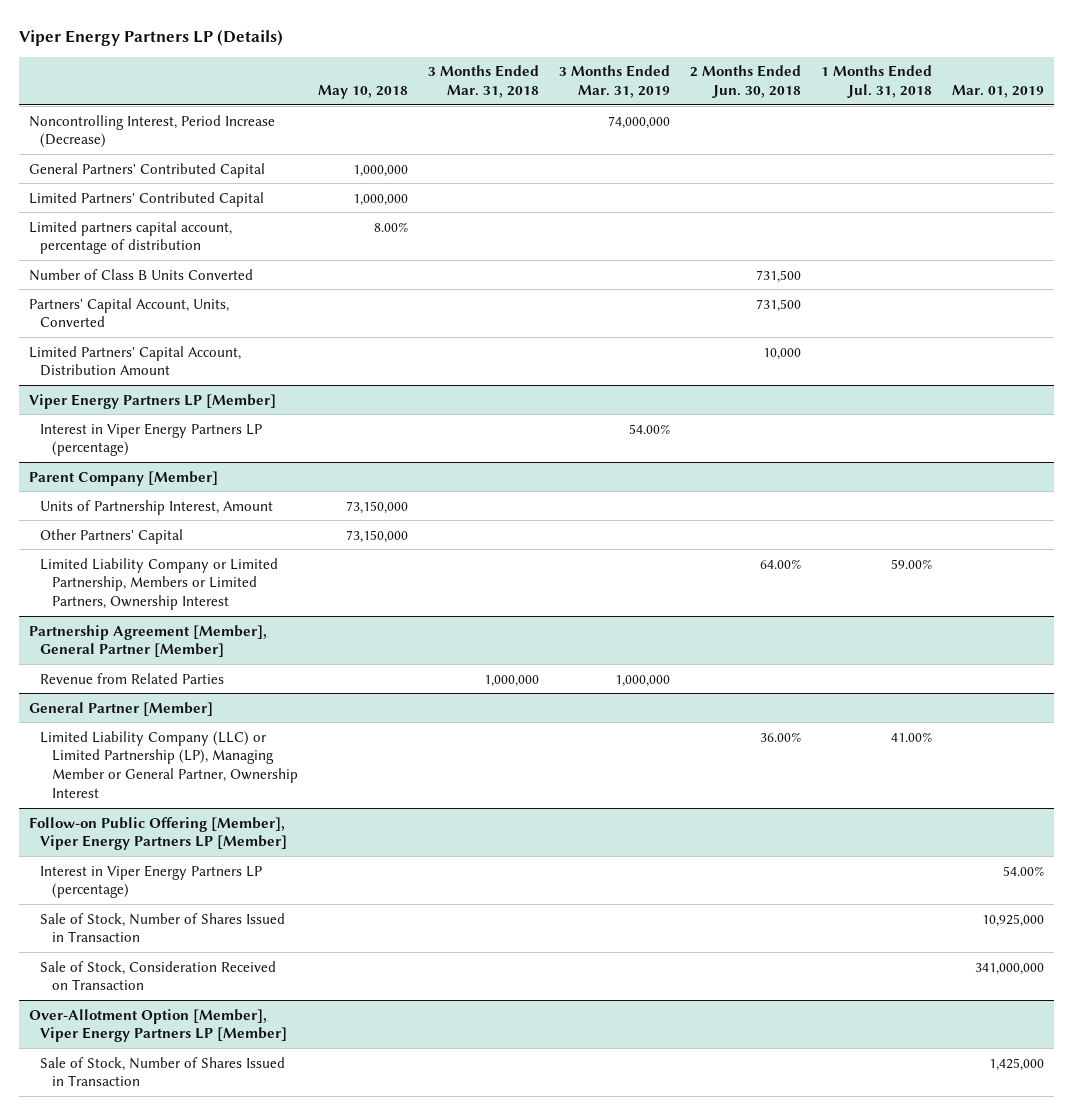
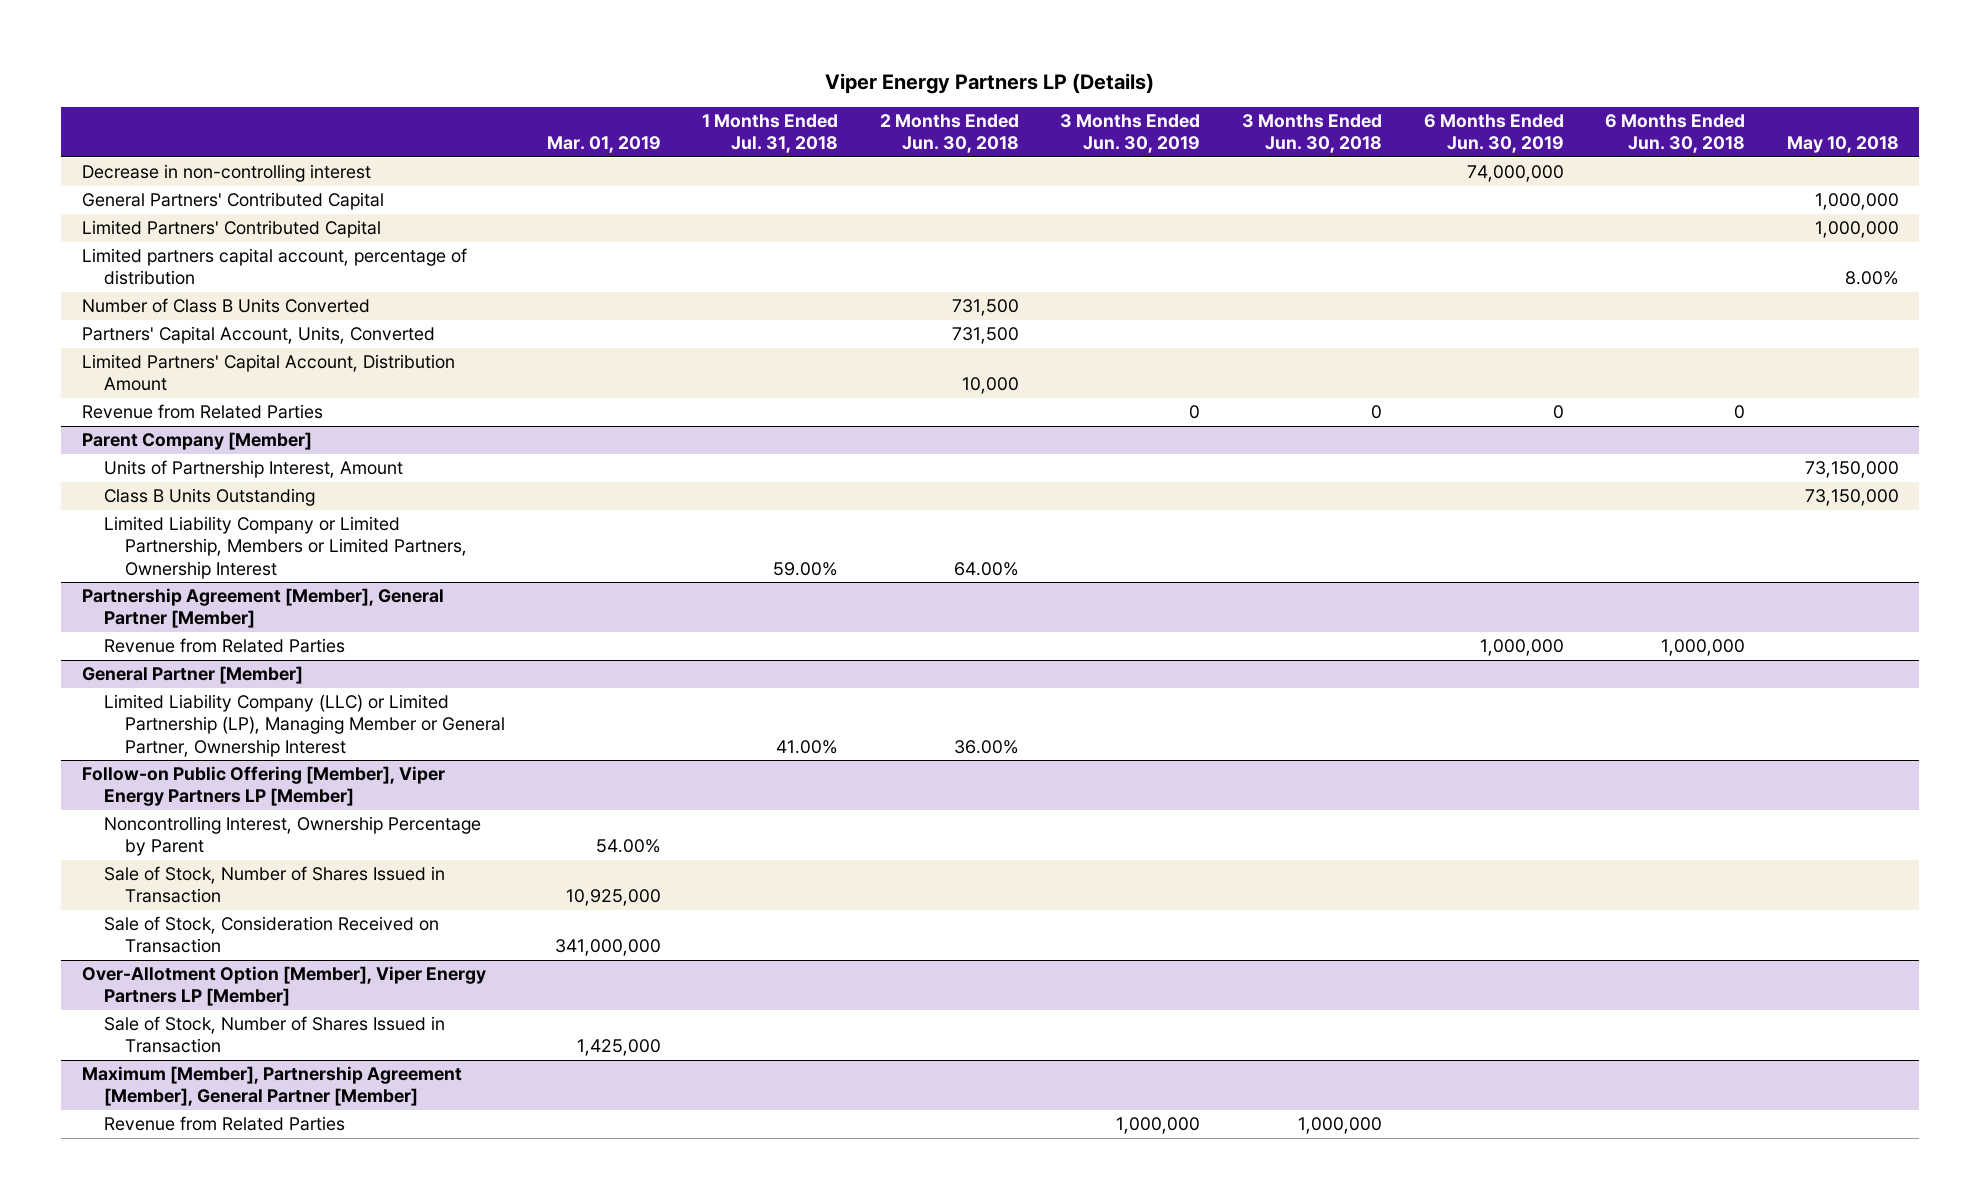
- | May 10, 2018 | 3 Months Ended Mar. 31, 2018 | 3 Months Ended Mar. 31, 2019 | 2 Months Ended Jun. 30, 2018 | 1 Months Ended Jul. 31, 2018 | Mar. 01, 2019
+ | Mar. 01, 2019 | 1 Months Ended Jul. 31, 2018 | 2 Months Ended Jun. 30, 2018 | 3 Months Ended Jun. 30, 2019 | 3 Months Ended Jun. 30, 2018 | 6 Months Ended Jun. 30, 2019 | 6 Months Ended Jun. 30, 2018 | May 10, 2018
- Noncontrolling Interest, Period Increase (Decrease) | | | 74,000,000 | | |
+ Decrease in non-controlling interest | | | | | | 74,000,000 | |
- Viper Energy Partners LP [Member]
- Interest in Viper Energy Partners LP (percentage) | | | 54.00% | | |
+ Revenue from Related Parties | | | | 0 | 0 | 0 | 0 |
@ Parent Company [Member]
- Other Partners' Capital | 73,150,000 | | | | |
+ Class B Units Outstanding | | | | | | | | 73,150,000
@ Follow-on Public Offering [Member], Viper Energy Partners LP [Member]
- Interest in Viper Energy Partners LP (percentage) | | | | | | 54.00%
+ Noncontrolling Interest, Ownership Percentage by Parent | 54.00% | | | | | | |
+ Maximum [Member], Partnership Agreement [Member], General Partner [Member]
+ Revenue from Related Parties | | | | 1,000,000 | 1,000,000 | | |

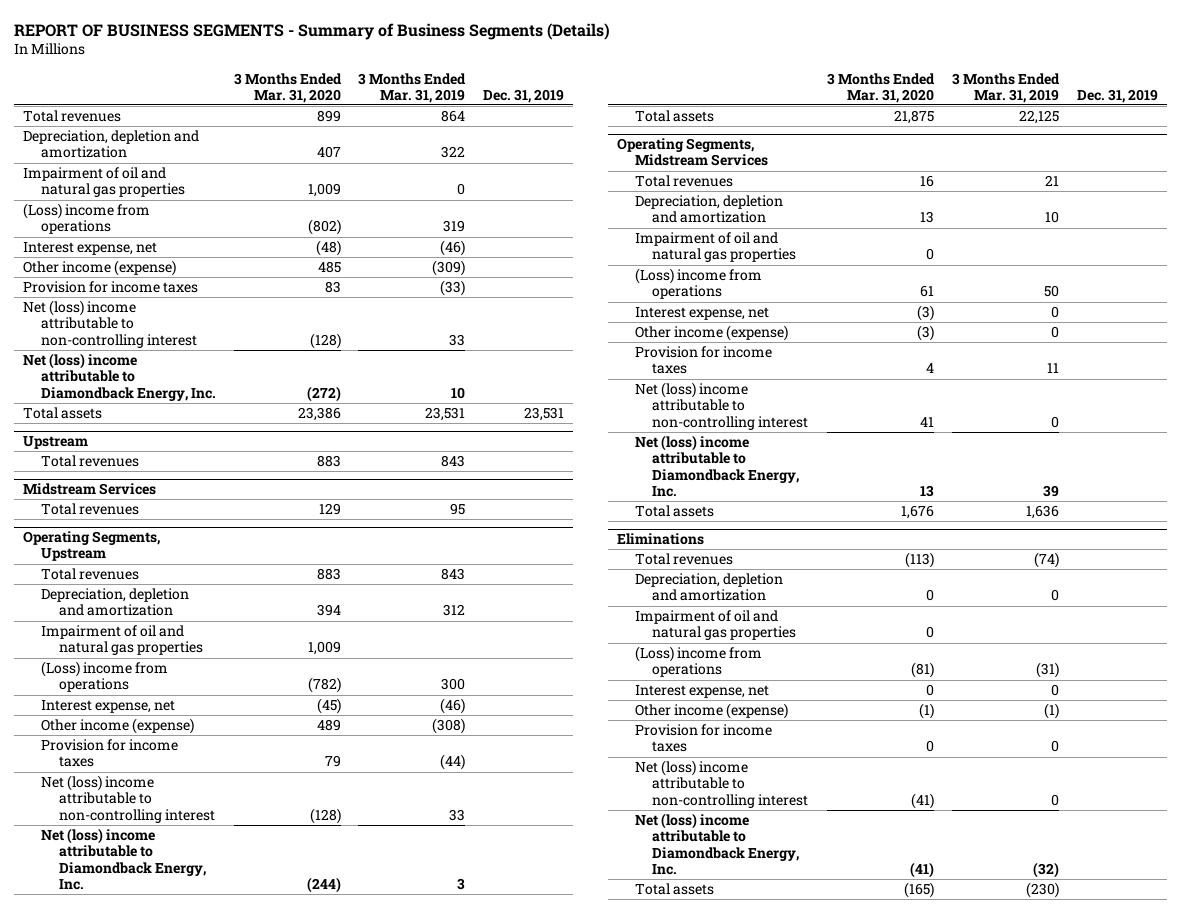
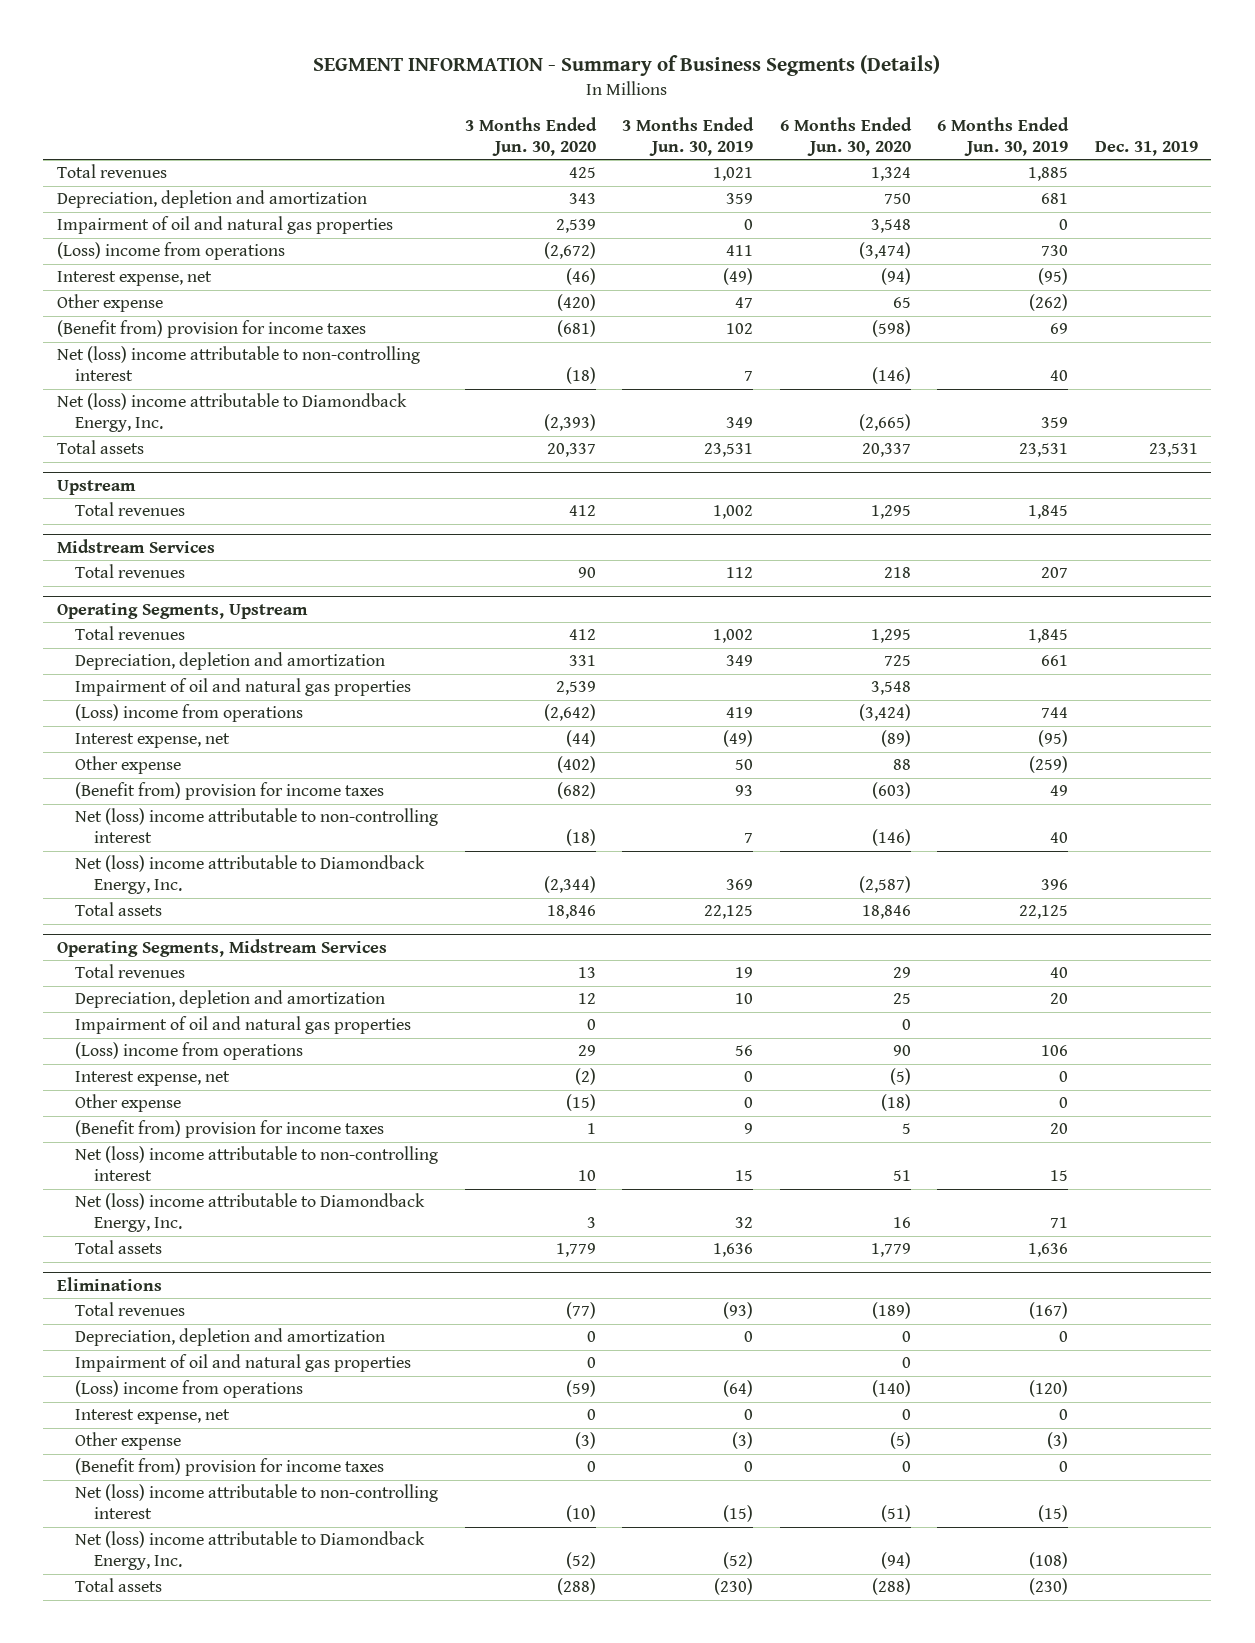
- REPORT OF BUSINESS SEGMENTS - Summary of Business Segments (Details)
+ SEGMENT INFORMATION - Summary of Business Segments (Details)
- | 3 Months Ended Mar. 31, 2020 | 3 Months Ended Mar. 31, 2019 | Dec. 31, 2019
+ | 3 Months Ended Jun. 30, 2020 | 3 Months Ended Jun. 30, 2019 | 6 Months Ended Jun. 30, 2020 | 6 Months Ended Jun. 30, 2019 | Dec. 31, 2019
- Other income (expense) | 485 | (309) |
- Provision for income taxes | 83 | (33) |
+ Other expense | (420) | 47 | 65 | (262) |
+ (Benefit from) provision for income taxes | (681) | 102 | (598) | 69 |
@ Operating Segments, Upstream
- Other income (expense) | 489 | (308) |
- Provision for income taxes | 79 | (44) |
+ Other expense | (402) | 50 | 88 | (259) |
+ (Benefit from) provision for income taxes | (682) | 93 | (603) | 49 |
@ Operating Segments, Midstream Services
- Other income (expense) | (3) | 0 |
- Provision for income taxes | 4 | 11 |
+ Other expense | (15) | 0 | (18) | 0 |
+ (Benefit from) provision for income taxes | 1 | 9 | 5 | 20 |
@ Eliminations
- Other income (expense) | (1) | (1) |
- Provision for income taxes | 0 | 0 |
+ Other expense | (3) | (3) | (5) | (3) |
+ (Benefit from) provision for income taxes | 0 | 0 | 0 | 0 |

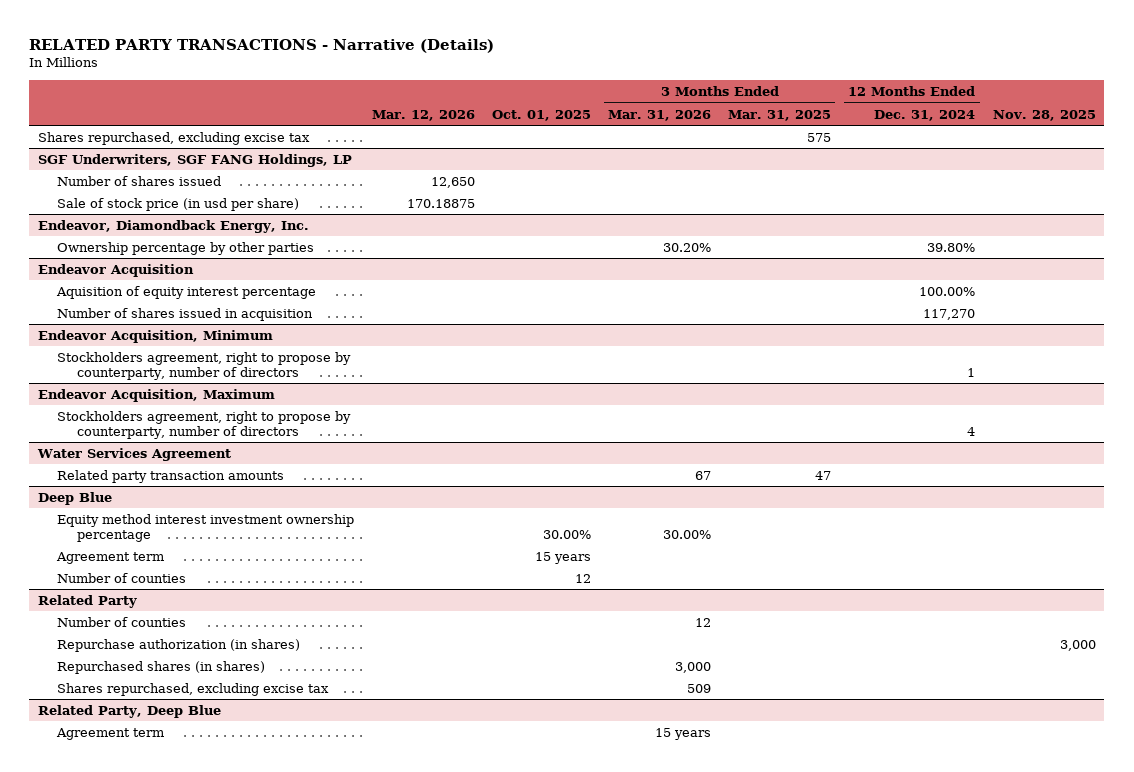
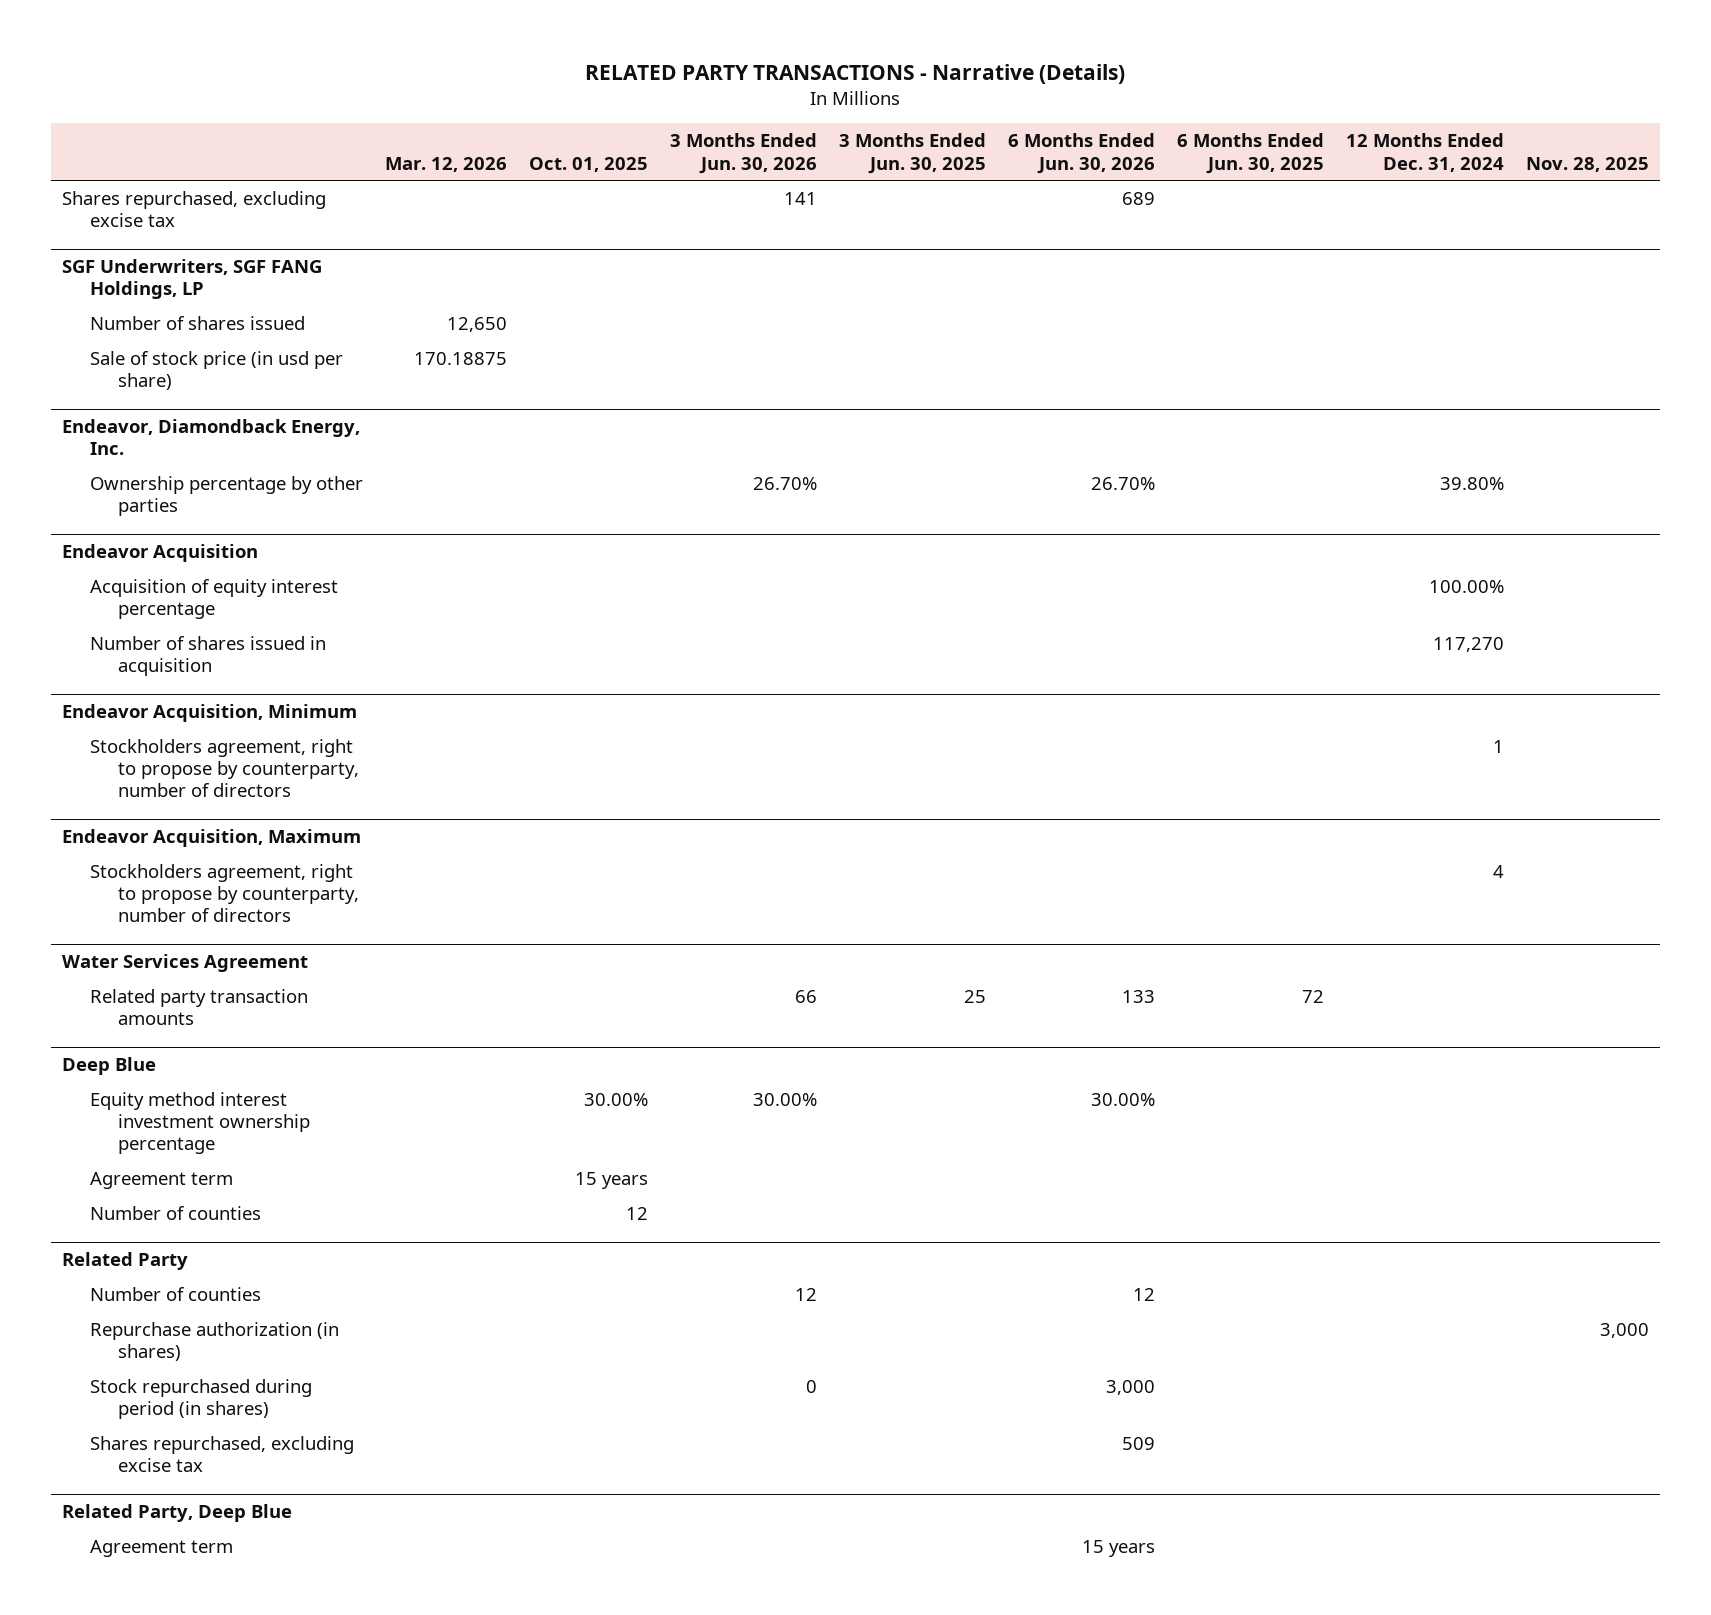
- | Mar. 12, 2026 | Oct. 01, 2025 | 3 Months Ended Mar. 31, 2026 | 3 Months Ended Mar. 31, 2025 | 12 Months Ended Dec. 31, 2024 | Nov. 28, 2025
+ | Mar. 12, 2026 | Oct. 01, 2025 | 3 Months Ended Jun. 30, 2026 | 3 Months Ended Jun. 30, 2025 | 6 Months Ended Jun. 30, 2026 | 6 Months Ended Jun. 30, 2025 | 12 Months Ended Dec. 31, 2024 | Nov. 28, 2025
@ Endeavor Acquisition
- Aquisition of equity interest percentage | | | | | 100.00% |
+ Acquisition of equity interest percentage | | | | | | | 100.00% |
@ Related Party
- Repurchased shares (in shares) | | | 3,000 | | |
+ Stock repurchased during period (in shares) | | | 0 | | 3,000 | | |

